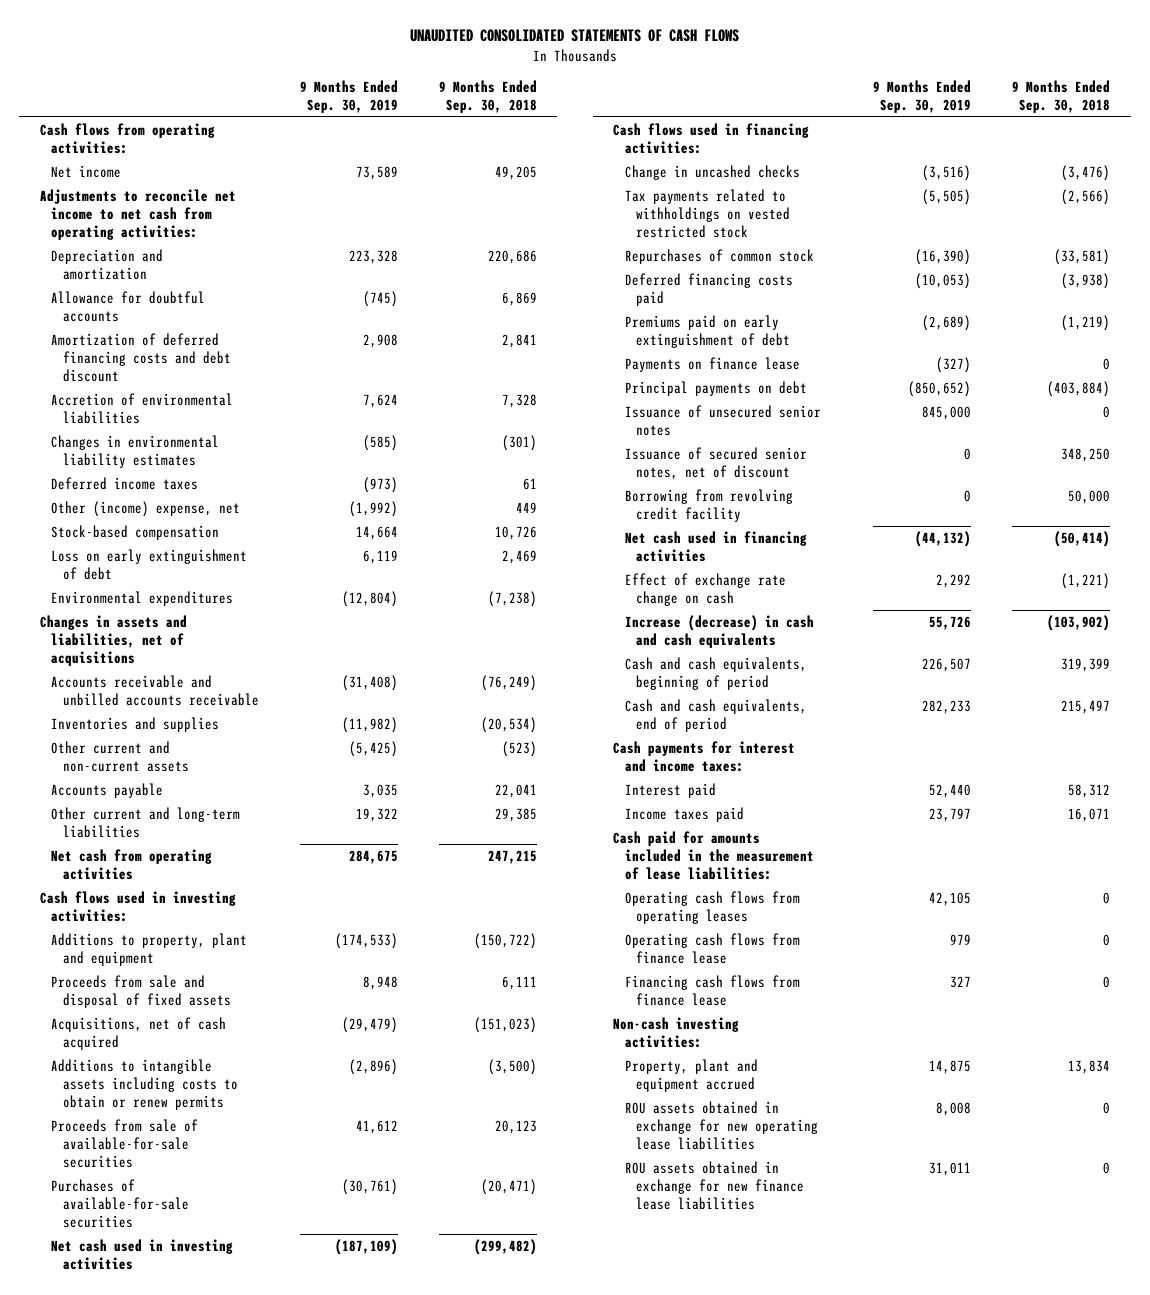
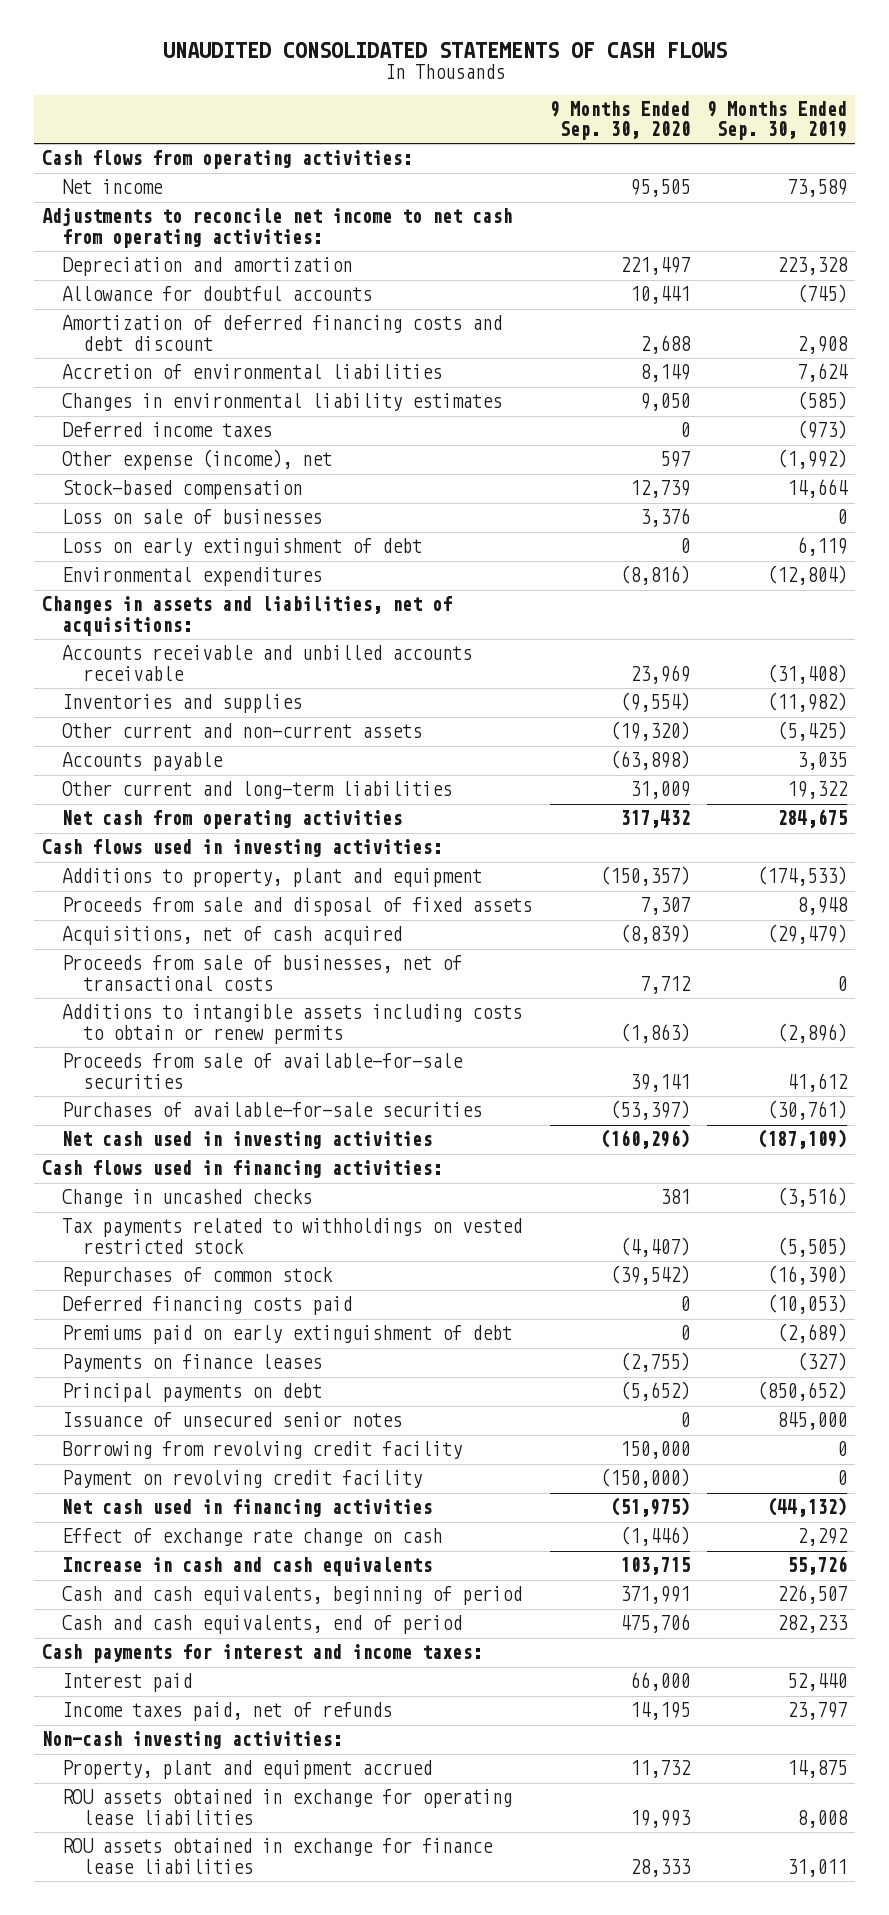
- | 9 Months Ended Sep. 30, 2019 | 9 Months Ended Sep. 30, 2018
+ | 9 Months Ended Sep. 30, 2020 | 9 Months Ended Sep. 30, 2019
- Other (income) expense, net | (1,992) | 449
+ Other expense (income), net | 597 | (1,992)
+ Loss on sale of businesses | 3,376 | 0
- Changes in assets and liabilities, net of acquisitions
+ Changes in assets and liabilities, net of acquisitions:
+ Proceeds from sale of businesses, net of transactional costs | 7,712 | 0
- Payments on finance lease | (327) | 0
+ Payments on finance leases | (2,755) | (327)
- Issuance of secured senior notes, net of discount | 0 | 348,250
+ Payment on revolving credit facility | (150,000) | 0
- Increase (decrease) in cash and cash equivalents | 55,726 | (103,902)
+ Increase in cash and cash equivalents | 103,715 | 55,726
- Income taxes paid | 23,797 | 16,071
- Cash paid for amounts included in the measurement of lease liabilities:
- Operating cash flows from operating leases | 42,105 | 0
- Operating cash flows from finance lease | 979 | 0
- Financing cash flows from finance lease | 327 | 0
+ Income taxes paid, net of refunds | 14,195 | 23,797
- ROU assets obtained in exchange for new operating lease liabilities | 8,008 | 0
- ROU assets obtained in exchange for new finance lease liabilities | 31,011 | 0
+ ROU assets obtained in exchange for operating lease liabilities | 19,993 | 8,008
+ ROU assets obtained in exchange for finance lease liabilities | 28,333 | 31,011

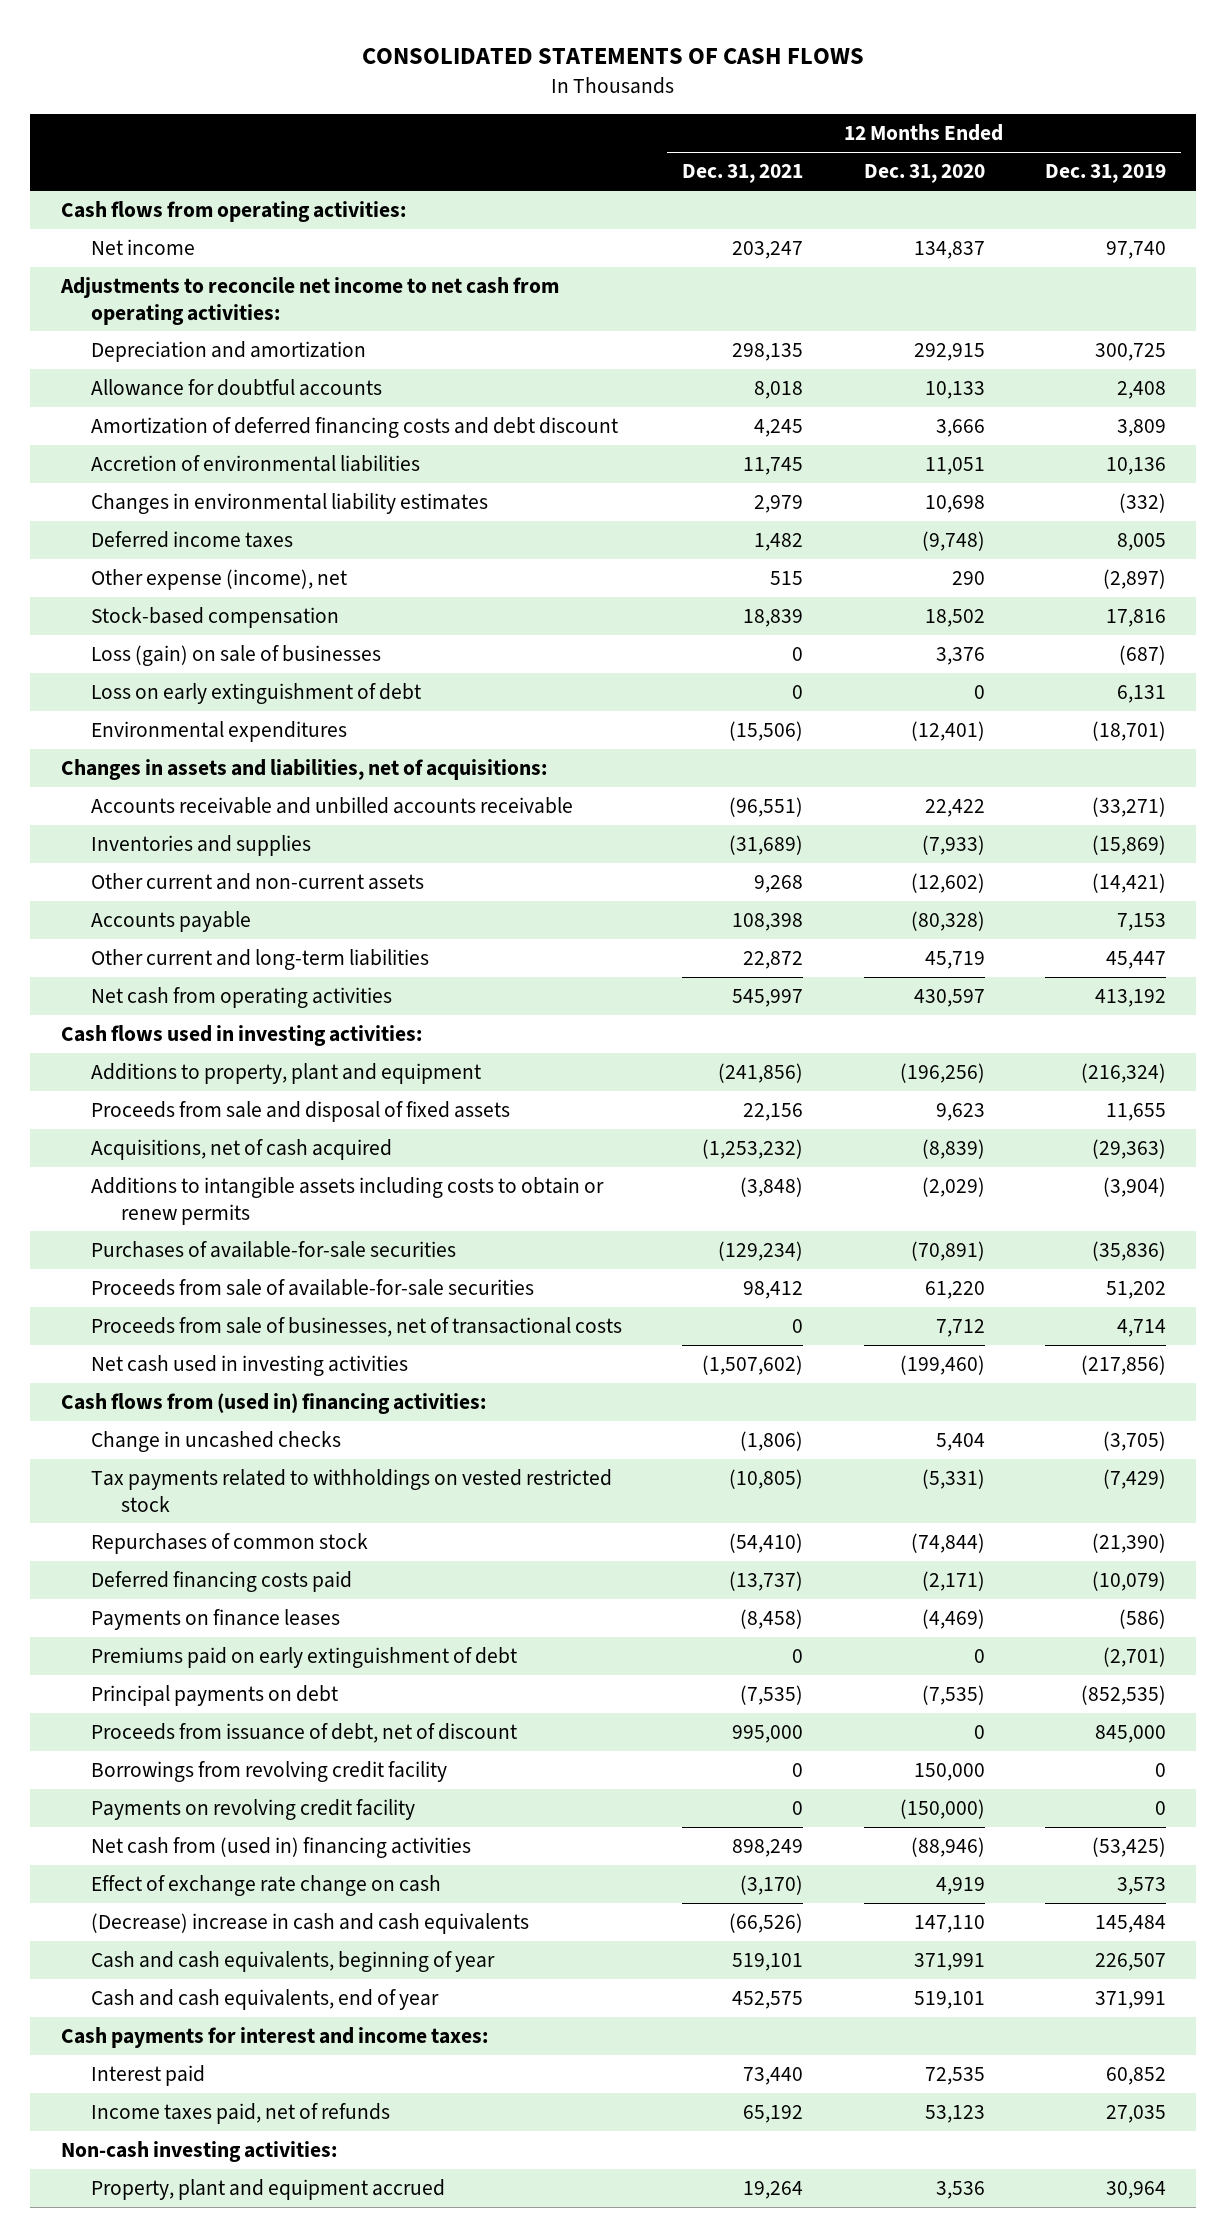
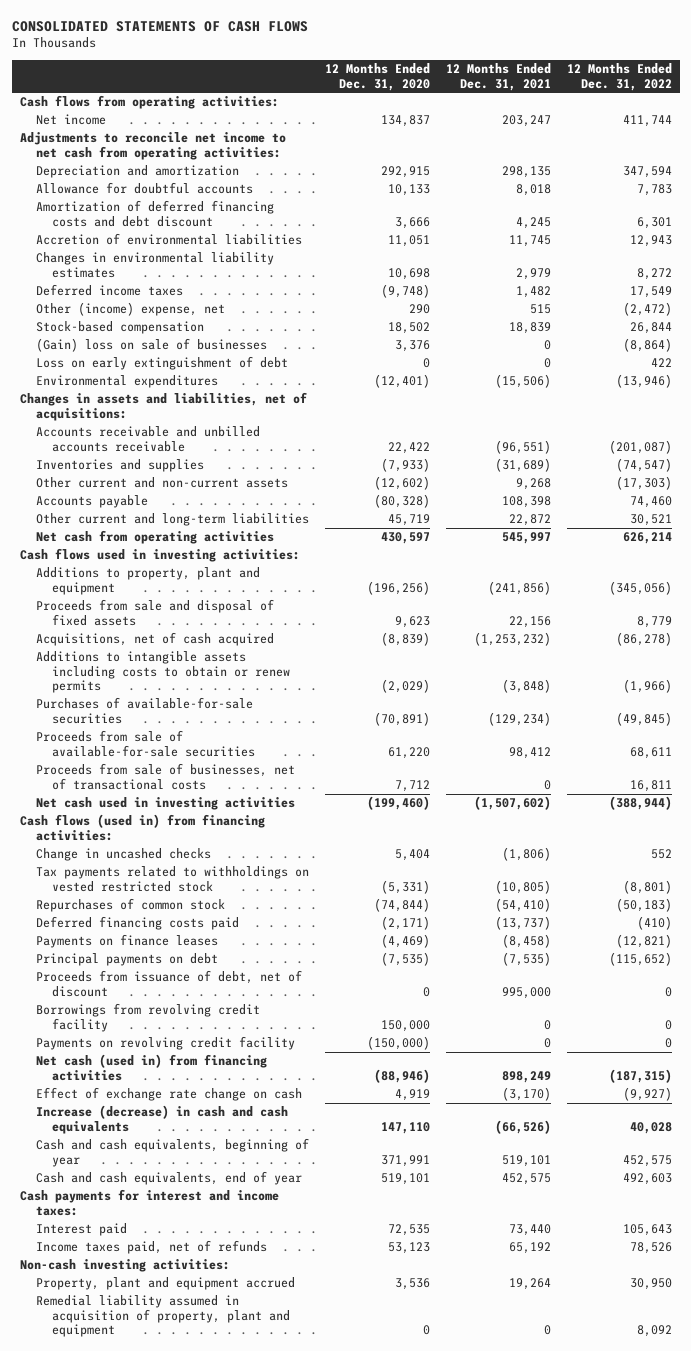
- | 12 Months Ended Dec. 31, 2021 | 12 Months Ended Dec. 31, 2020 | 12 Months Ended Dec. 31, 2019
+ | 12 Months Ended Dec. 31, 2020 | 12 Months Ended Dec. 31, 2021 | 12 Months Ended Dec. 31, 2022
- Other expense (income), net | 515 | 290 | (2,897)
+ Other (income) expense, net | 290 | 515 | (2,472)
- Loss (gain) on sale of businesses | 0 | 3,376 | (687)
+ (Gain) loss on sale of businesses | 3,376 | 0 | (8,864)
- Cash flows from (used in) financing activities:
+ Cash flows (used in) from financing activities:
- Premiums paid on early extinguishment of debt | 0 | 0 | (2,701)
- Net cash from (used in) financing activities | 898,249 | (88,946) | (53,425)
+ Net cash (used in) from financing activities | (88,946) | 898,249 | (187,315)
- (Decrease) increase in cash and cash equivalents | (66,526) | 147,110 | 145,484
+ Increase (decrease) in cash and cash equivalents | 147,110 | (66,526) | 40,028
+ Remedial liability assumed in acquisition of property, plant and equipment | 0 | 0 | 8,092

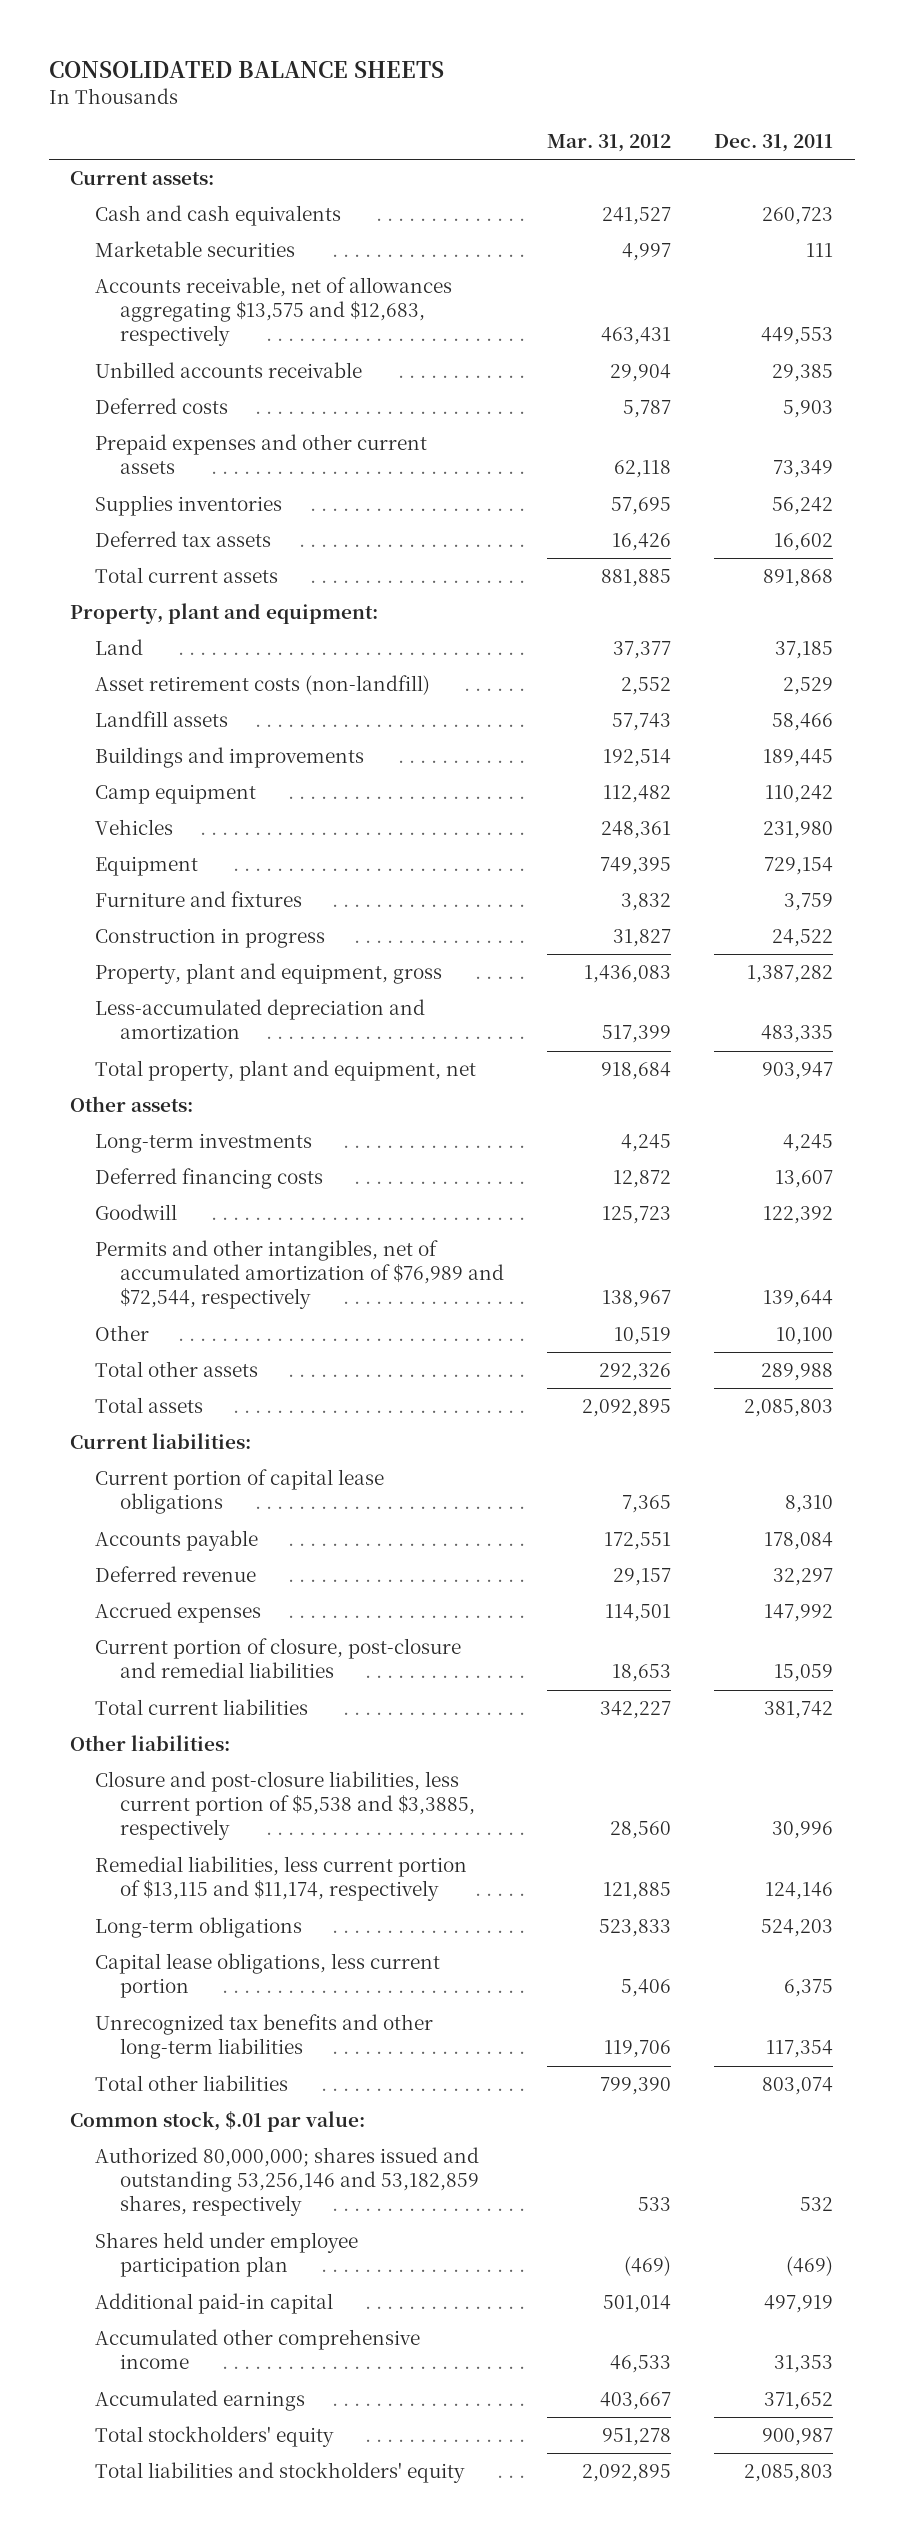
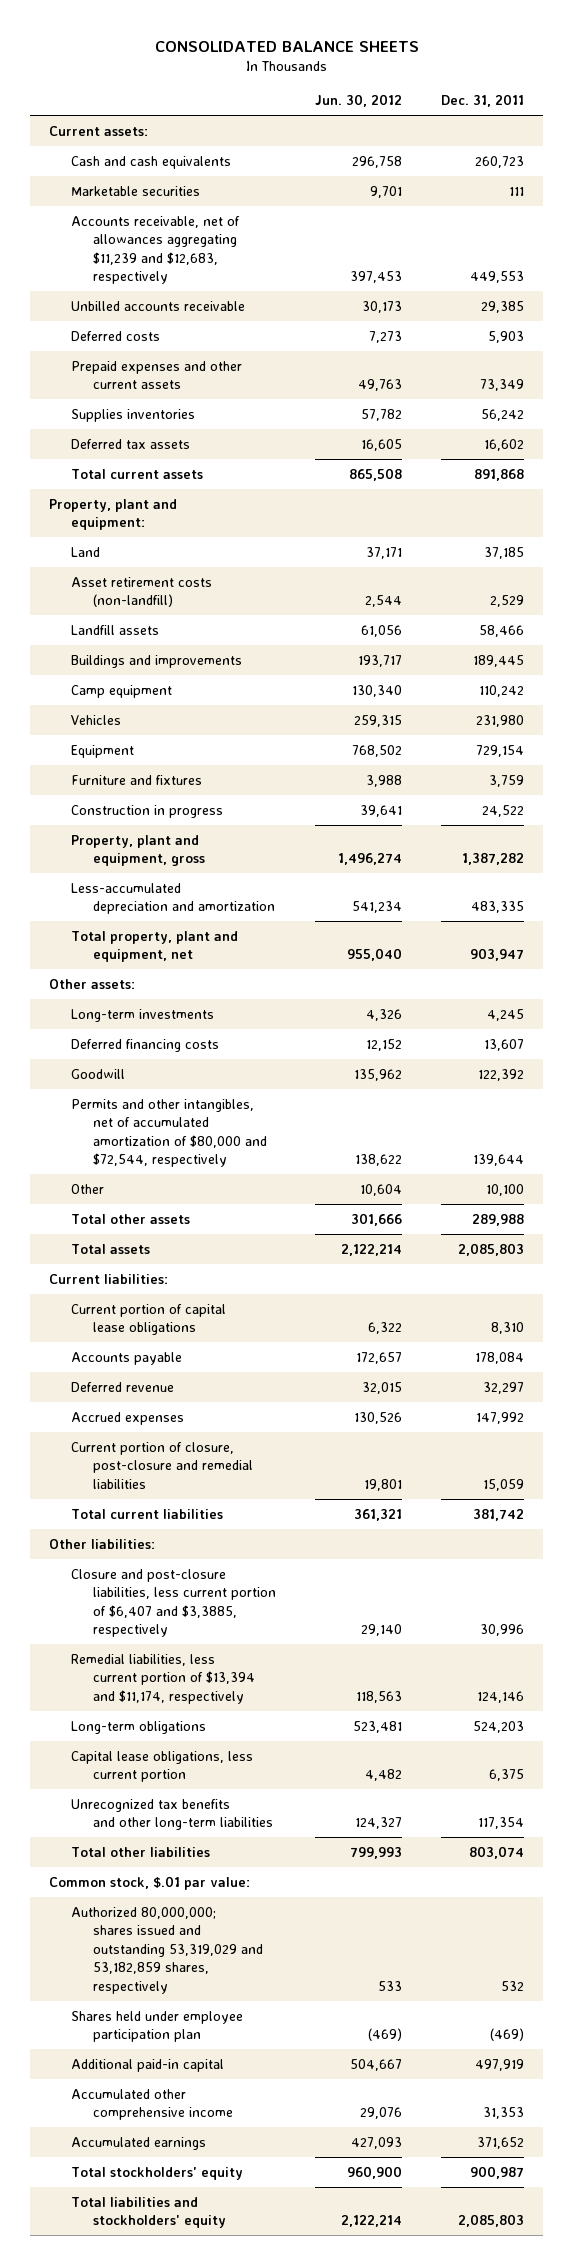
- | Mar. 31, 2012 | Dec. 31, 2011
+ | Jun. 30, 2012 | Dec. 31, 2011
- Accounts receivable, net of allowances aggregating $13,575 and $12,683, respectively | 463,431 | 449,553
+ Accounts receivable, net of allowances aggregating $11,239 and $12,683, respectively | 397,453 | 449,553
- Permits and other intangibles, net of accumulated amortization of $76,989 and $72,544, respectively | 138,967 | 139,644
+ Permits and other intangibles, net of accumulated amortization of $80,000 and $72,544, respectively | 138,622 | 139,644
- Closure and post-closure liabilities, less current portion of $5,538 and $3,3885, respectively | 28,560 | 30,996
- Remedial liabilities, less current portion of $13,115 and $11,174, respectively | 121,885 | 124,146
+ Closure and post-closure liabilities, less current portion of $6,407 and $3,3885, respectively | 29,140 | 30,996
+ Remedial liabilities, less current portion of $13,394 and $11,174, respectively | 118,563 | 124,146
- Authorized 80,000,000; shares issued and outstanding 53,256,146 and 53,182,859 shares, respectively | 533 | 532
+ Authorized 80,000,000; shares issued and outstanding 53,319,029 and 53,182,859 shares, respectively | 533 | 532

